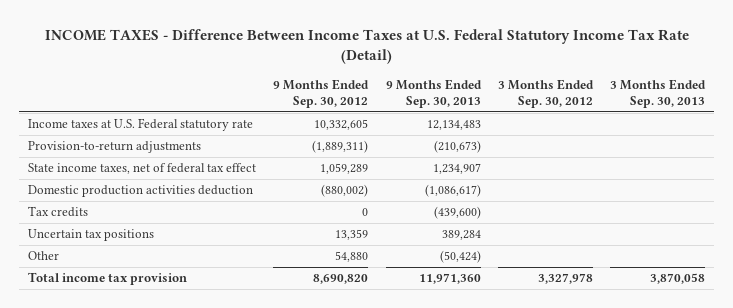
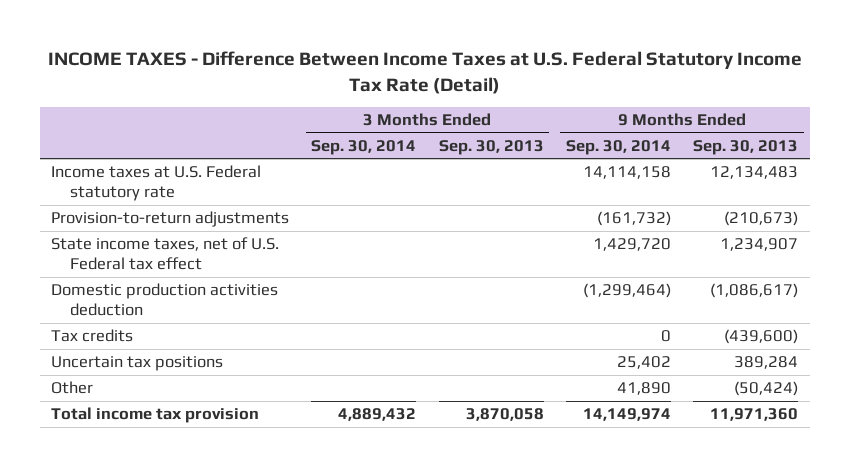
- | 9 Months Ended Sep. 30, 2012 | 9 Months Ended Sep. 30, 2013 | 3 Months Ended Sep. 30, 2012 | 3 Months Ended Sep. 30, 2013
+ | 3 Months Ended Sep. 30, 2014 | 3 Months Ended Sep. 30, 2013 | 9 Months Ended Sep. 30, 2014 | 9 Months Ended Sep. 30, 2013
- State income taxes, net of federal tax effect | 1,059,289 | 1,234,907 | |
+ State income taxes, net of U.S. Federal tax effect | | | 1,429,720 | 1,234,907

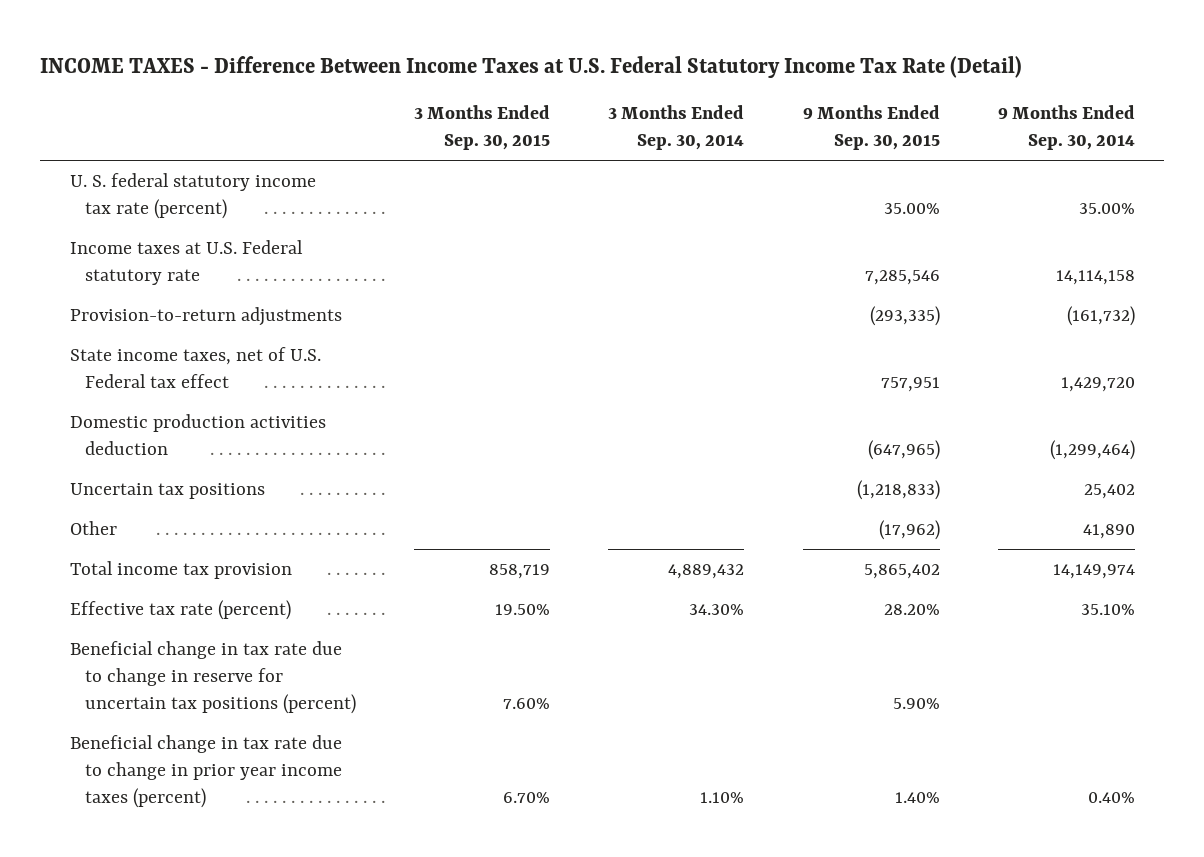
- | 3 Months Ended Sep. 30, 2014 | 3 Months Ended Sep. 30, 2013 | 9 Months Ended Sep. 30, 2014 | 9 Months Ended Sep. 30, 2013
+ | 3 Months Ended Sep. 30, 2015 | 3 Months Ended Sep. 30, 2014 | 9 Months Ended Sep. 30, 2015 | 9 Months Ended Sep. 30, 2014
+ U. S. federal statutory income tax rate (percent) | | | 35.00% | 35.00%
- Tax credits | | | 0 | (439,600)
+ Effective tax rate (percent) | 19.50% | 34.30% | 28.20% | 35.10%
+ Beneficial change in tax rate due to change in reserve for uncertain tax positions (percent) | 7.60% | | 5.90% |
+ Beneficial change in tax rate due to change in prior year income taxes (percent) | 6.70% | 1.10% | 1.40% | 0.40%

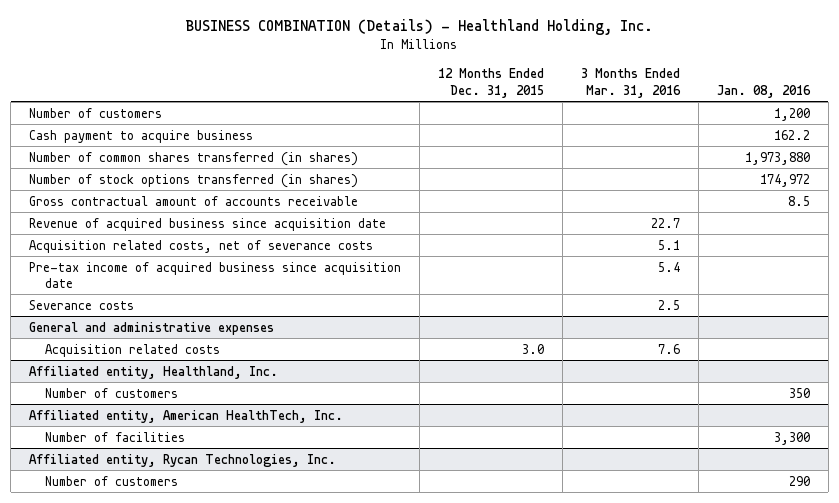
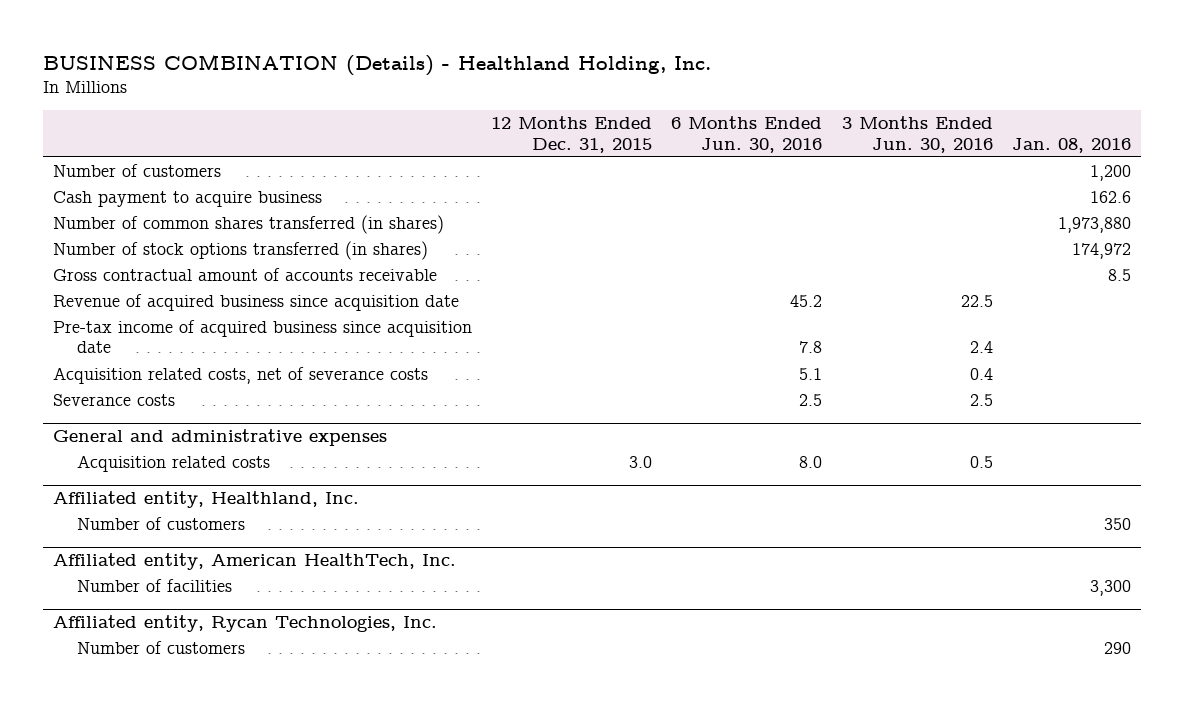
- | 12 Months Ended Dec. 31, 2015 | 3 Months Ended Mar. 31, 2016 | Jan. 08, 2016
+ | 12 Months Ended Dec. 31, 2015 | 6 Months Ended Jun. 30, 2016 | 3 Months Ended Jun. 30, 2016 | Jan. 08, 2016
- Cash payment to acquire business | | | 162.2
+ Cash payment to acquire business | | | | 162.6
moved down: Acquisition related costs, net of severance costs | | 5.1 | 0.4 |

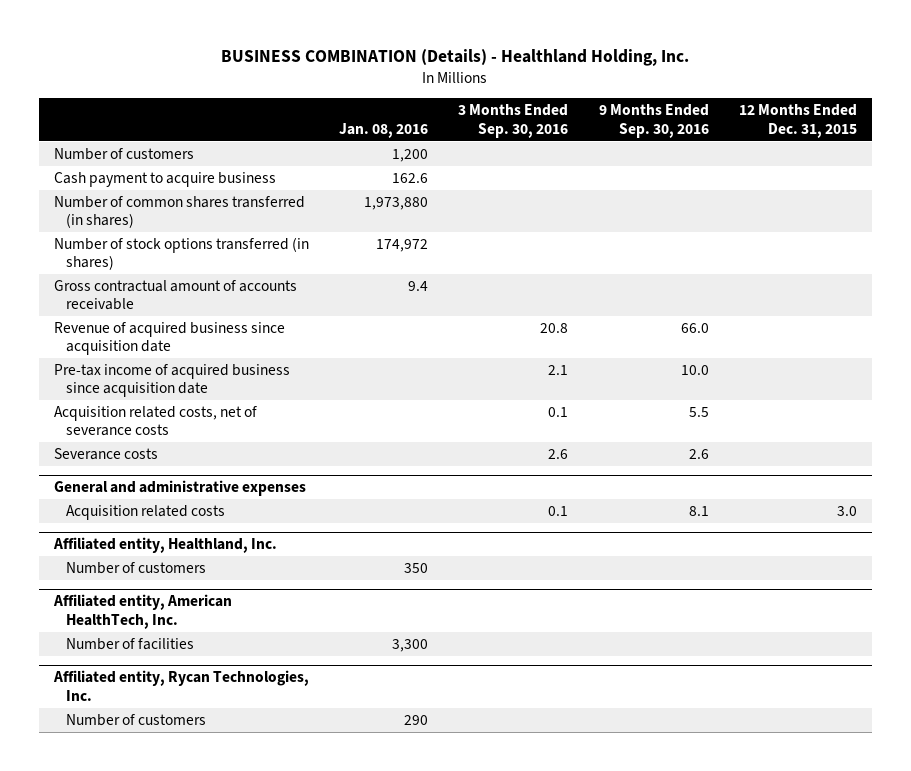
- | 12 Months Ended Dec. 31, 2015 | 6 Months Ended Jun. 30, 2016 | 3 Months Ended Jun. 30, 2016 | Jan. 08, 2016
+ | Jan. 08, 2016 | 3 Months Ended Sep. 30, 2016 | 9 Months Ended Sep. 30, 2016 | 12 Months Ended Dec. 31, 2015
- Gross contractual amount of accounts receivable | | | | 8.5
+ Gross contractual amount of accounts receivable | 9.4 | | |

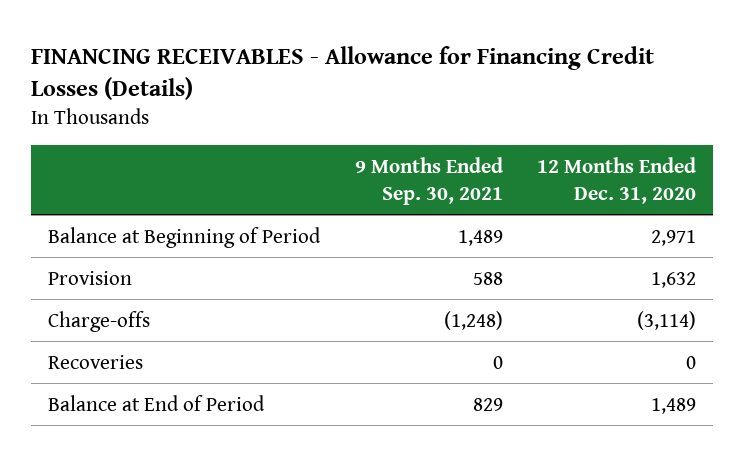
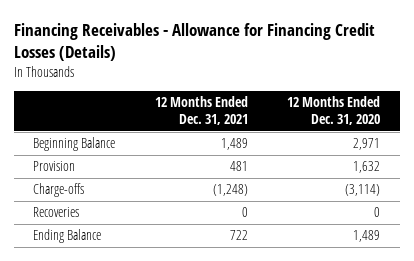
- FINANCING RECEIVABLES - Allowance for Financing Credit Losses (Details)
+ Financing Receivables - Allowance for Financing Credit Losses (Details)
- | 9 Months Ended Sep. 30, 2021 | 12 Months Ended Dec. 31, 2020
+ | 12 Months Ended Dec. 31, 2021 | 12 Months Ended Dec. 31, 2020
- Balance at Beginning of Period | 1,489 | 2,971
+ Beginning Balance | 1,489 | 2,971
- Balance at End of Period | 829 | 1,489
+ Ending Balance | 722 | 1,489

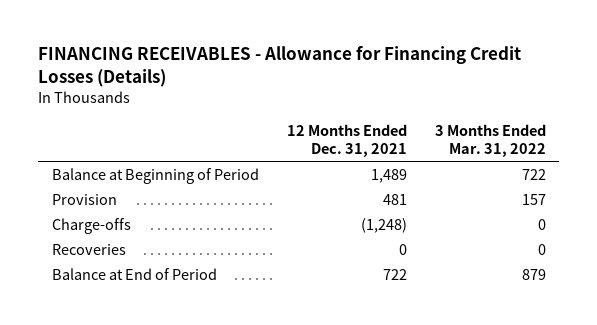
- Financing Receivables - Allowance for Financing Credit Losses (Details)
+ FINANCING RECEIVABLES - Allowance for Financing Credit Losses (Details)
- | 12 Months Ended Dec. 31, 2021 | 12 Months Ended Dec. 31, 2020
+ | 12 Months Ended Dec. 31, 2021 | 3 Months Ended Mar. 31, 2022
- Beginning Balance | 1,489 | 2,971
+ Balance at Beginning of Period | 1,489 | 722
- Ending Balance | 722 | 1,489
+ Balance at End of Period | 722 | 879

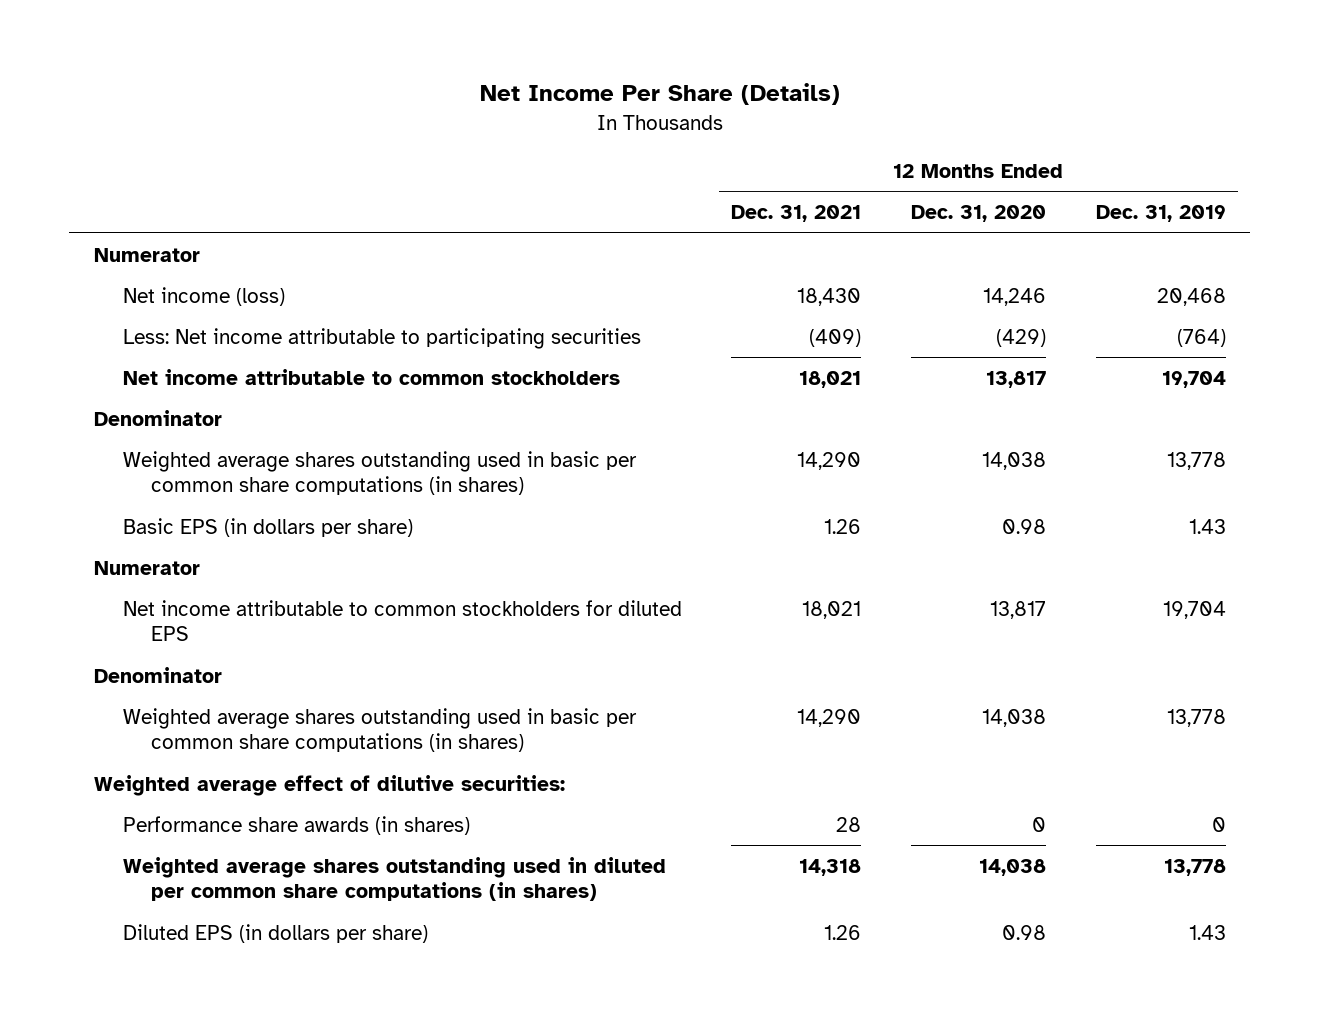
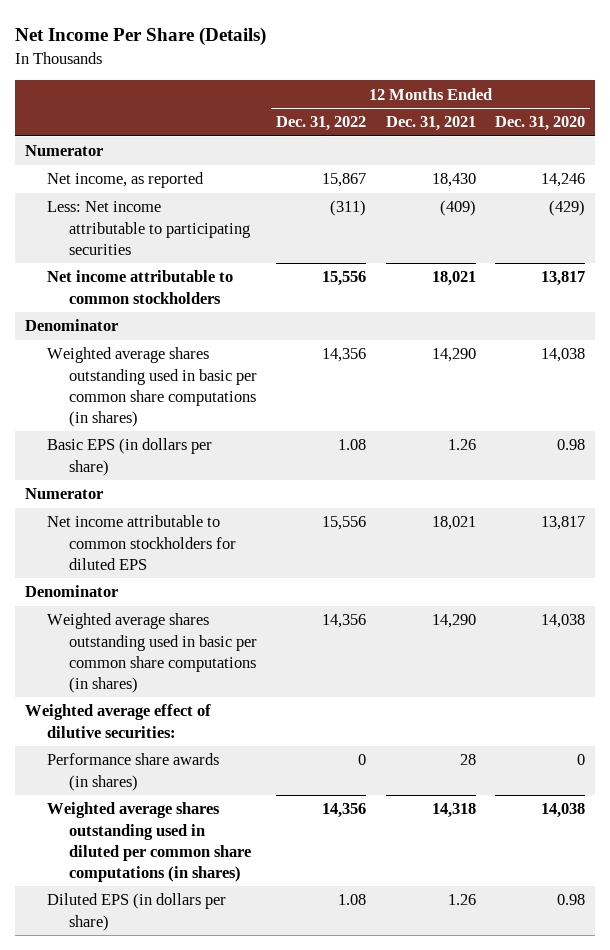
- | 12 Months Ended Dec. 31, 2021 | 12 Months Ended Dec. 31, 2020 | 12 Months Ended Dec. 31, 2019
+ | 12 Months Ended Dec. 31, 2022 | 12 Months Ended Dec. 31, 2021 | 12 Months Ended Dec. 31, 2020
- Net income (loss) | 18,430 | 14,246 | 20,468
+ Net income, as reported | 15,867 | 18,430 | 14,246

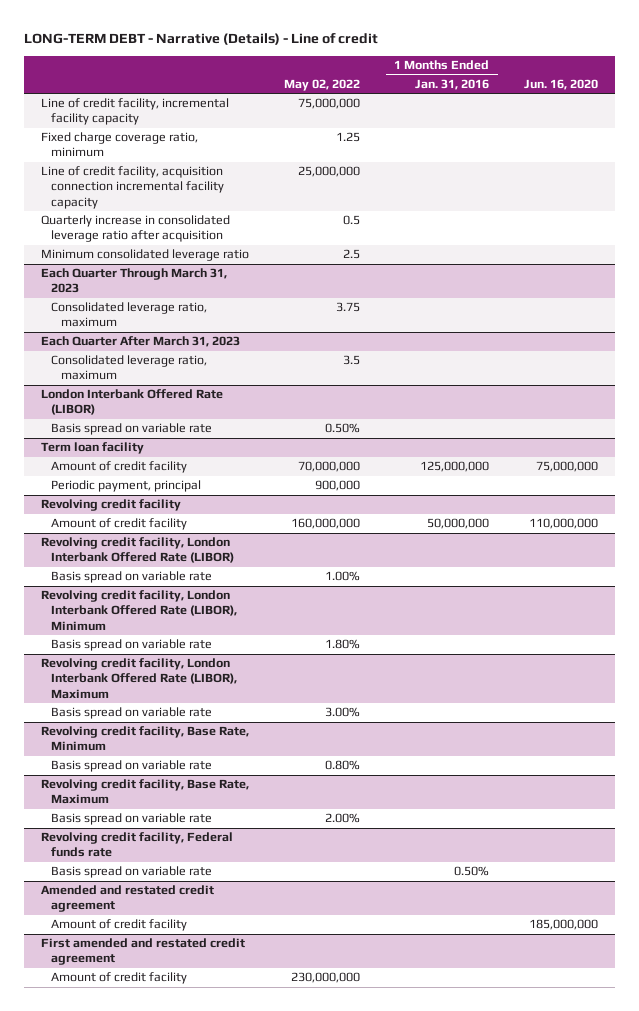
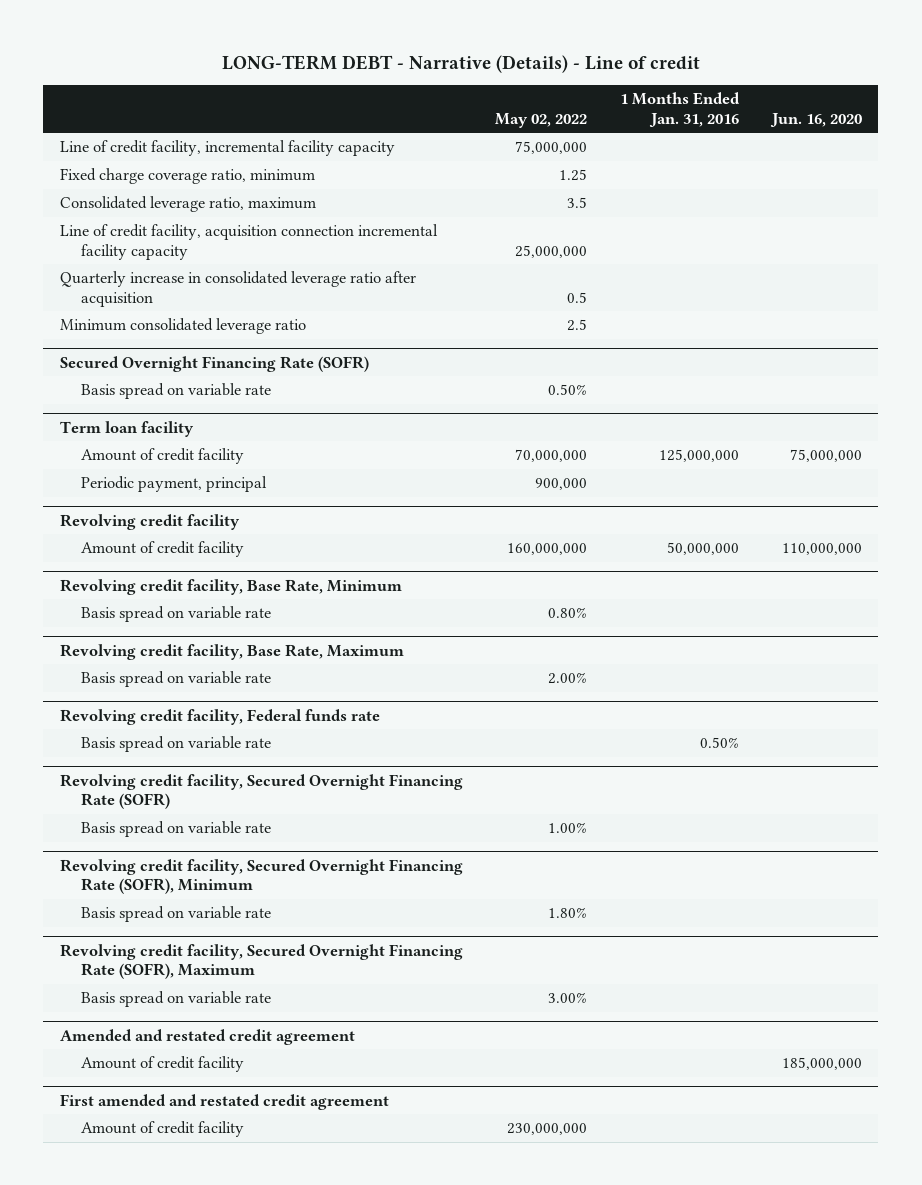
+ Consolidated leverage ratio, maximum | 3.5 | |
- Each Quarter Through March 31, 2023
- Consolidated leverage ratio, maximum | 3.75 | |
- Each Quarter After March 31, 2023
- Consolidated leverage ratio, maximum | 3.5 | |
- London Interbank Offered Rate (LIBOR)
+ Secured Overnight Financing Rate (SOFR)
- Revolving credit facility, London Interbank Offered Rate (LIBOR)
- Basis spread on variable rate | 1.00% | |
- Revolving credit facility, London Interbank Offered Rate (LIBOR), Minimum
- Basis spread on variable rate | 1.80% | |
- Revolving credit facility, London Interbank Offered Rate (LIBOR), Maximum
- Basis spread on variable rate | 3.00% | |
+ Revolving credit facility, Secured Overnight Financing Rate (SOFR)
+ Basis spread on variable rate | 1.00% | |
+ Revolving credit facility, Secured Overnight Financing Rate (SOFR), Minimum
+ Basis spread on variable rate | 1.80% | |
+ Revolving credit facility, Secured Overnight Financing Rate (SOFR), Maximum
+ Basis spread on variable rate | 3.00% | |

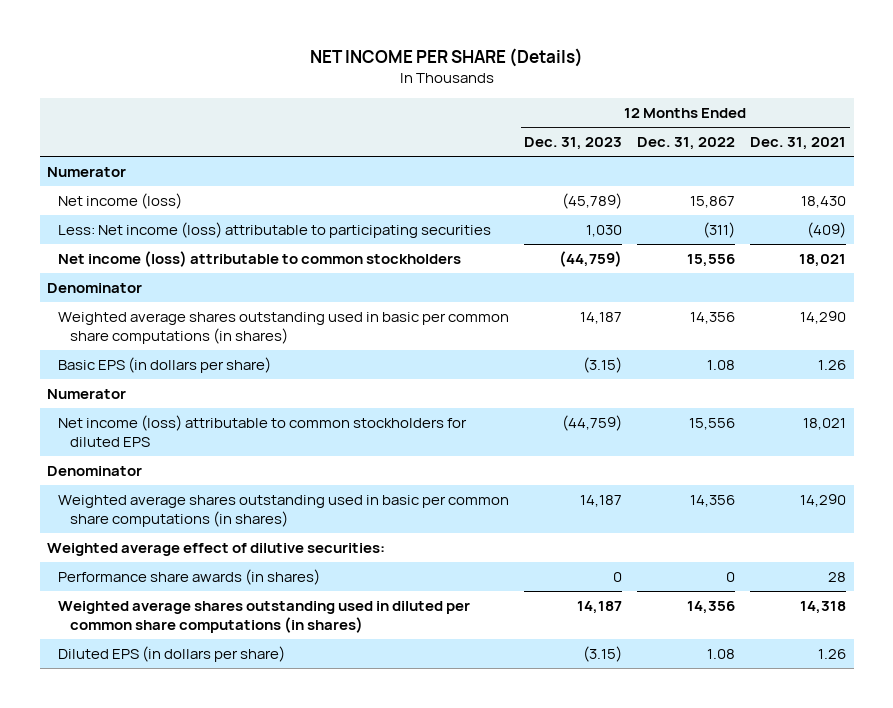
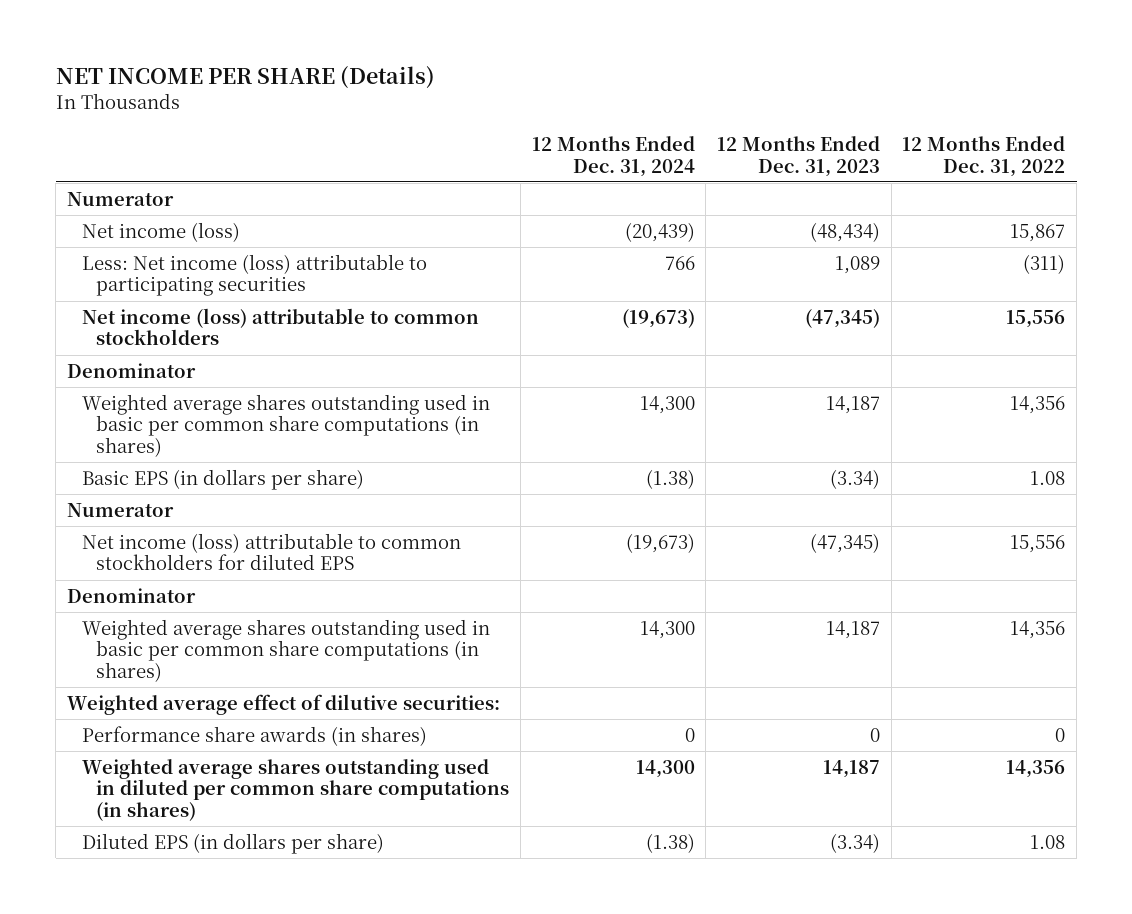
- | 12 Months Ended Dec. 31, 2023 | 12 Months Ended Dec. 31, 2022 | 12 Months Ended Dec. 31, 2021
+ | 12 Months Ended Dec. 31, 2024 | 12 Months Ended Dec. 31, 2023 | 12 Months Ended Dec. 31, 2022
- Net income (loss) | (45,789) | 15,867 | 18,430
- Less: Net income (loss) attributable to participating securities | 1,030 | (311) | (409)
- Net income (loss) attributable to common stockholders | (44,759) | 15,556 | 18,021
+ Net income (loss) | (20,439) | (48,434) | 15,867
+ Less: Net income (loss) attributable to participating securities | 766 | 1,089 | (311)
+ Net income (loss) attributable to common stockholders | (19,673) | (47,345) | 15,556
- Basic EPS (in dollars per share) | (3.15) | 1.08 | 1.26
+ Basic EPS (in dollars per share) | (1.38) | (3.34) | 1.08
- Net income (loss) attributable to common stockholders for diluted EPS | (44,759) | 15,556 | 18,021
+ Net income (loss) attributable to common stockholders for diluted EPS | (19,673) | (47,345) | 15,556
- Diluted EPS (in dollars per share) | (3.15) | 1.08 | 1.26
+ Diluted EPS (in dollars per share) | (1.38) | (3.34) | 1.08

